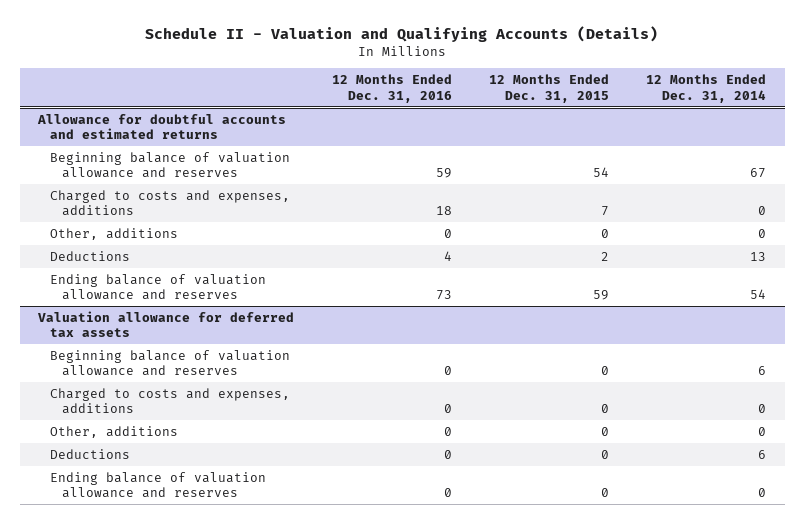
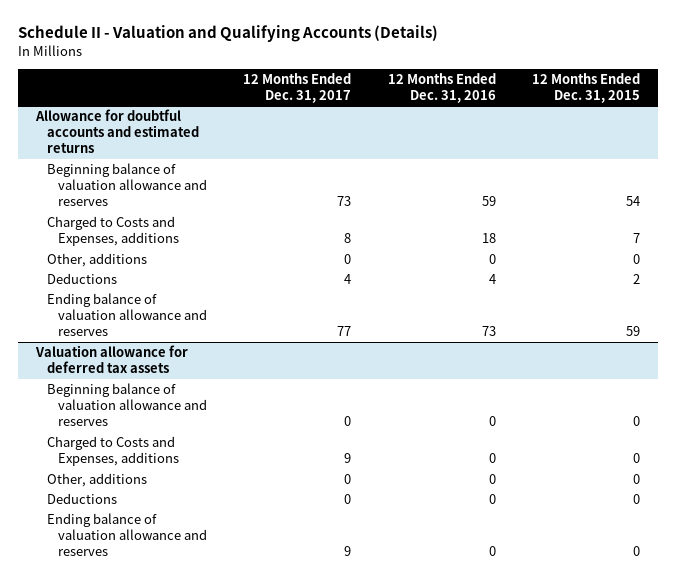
- | 12 Months Ended Dec. 31, 2016 | 12 Months Ended Dec. 31, 2015 | 12 Months Ended Dec. 31, 2014
+ | 12 Months Ended Dec. 31, 2017 | 12 Months Ended Dec. 31, 2016 | 12 Months Ended Dec. 31, 2015
@ Allowance for doubtful accounts and estimated returns
- Charged to costs and expenses, additions | 18 | 7 | 0
+ Charged to Costs and Expenses, additions | 8 | 18 | 7
@ Valuation allowance for deferred tax assets
- Charged to costs and expenses, additions | 0 | 0 | 0
+ Charged to Costs and Expenses, additions | 9 | 0 | 0

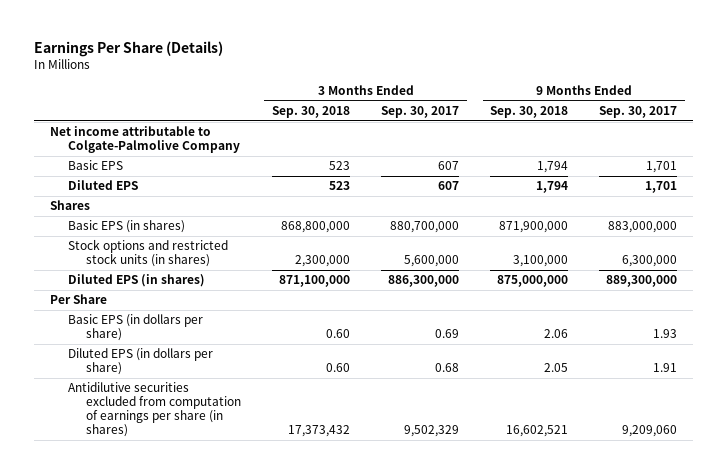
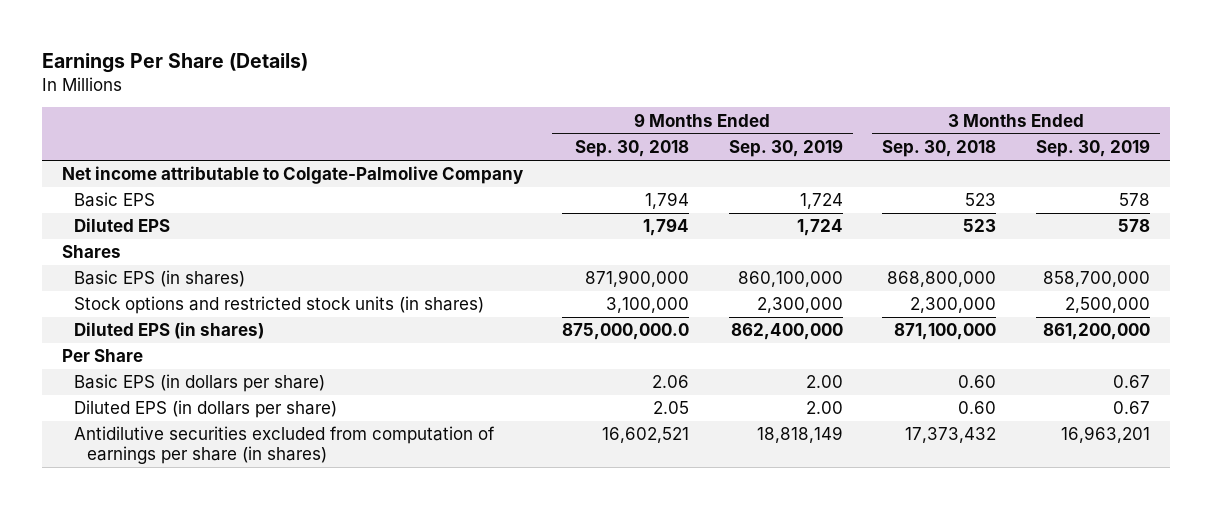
- | 3 Months Ended Sep. 30, 2018 | 3 Months Ended Sep. 30, 2017 | 9 Months Ended Sep. 30, 2018 | 9 Months Ended Sep. 30, 2017
+ | 9 Months Ended Sep. 30, 2018 | 9 Months Ended Sep. 30, 2019 | 3 Months Ended Sep. 30, 2018 | 3 Months Ended Sep. 30, 2019
- Diluted EPS (in shares) | 871,100,000 | 886,300,000 | 875,000,000 | 889,300,000
+ Diluted EPS (in shares) | 875,000,000.0 | 862,400,000 | 871,100,000 | 861,200,000

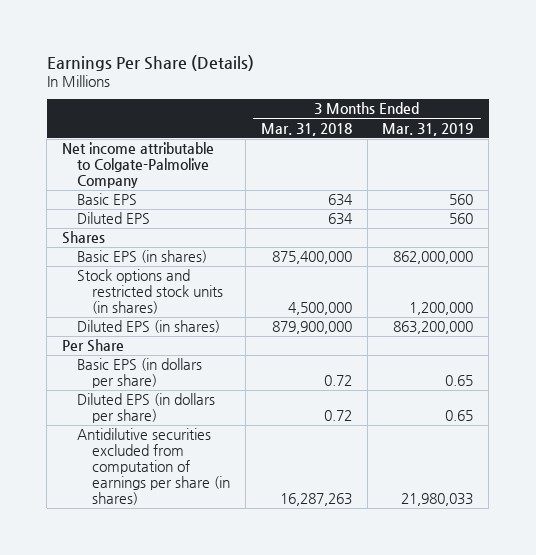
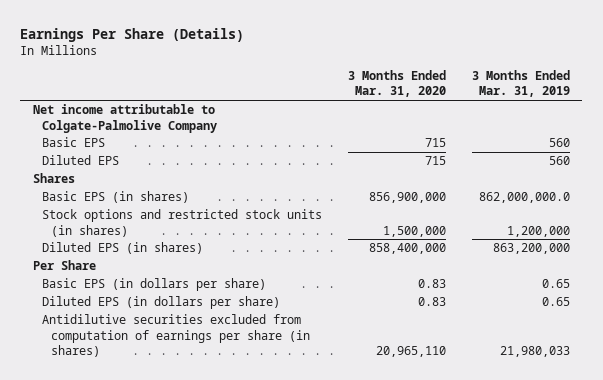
- | 3 Months Ended Mar. 31, 2018 | 3 Months Ended Mar. 31, 2019
+ | 3 Months Ended Mar. 31, 2020 | 3 Months Ended Mar. 31, 2019
- Basic EPS (in shares) | 875,400,000 | 862,000,000
+ Basic EPS (in shares) | 856,900,000 | 862,000,000.0

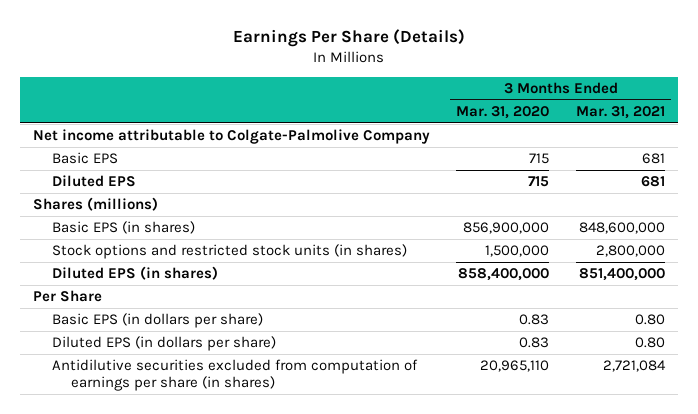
- | 3 Months Ended Mar. 31, 2020 | 3 Months Ended Mar. 31, 2019
+ | 3 Months Ended Mar. 31, 2020 | 3 Months Ended Mar. 31, 2021
- Shares
+ Shares (millions)

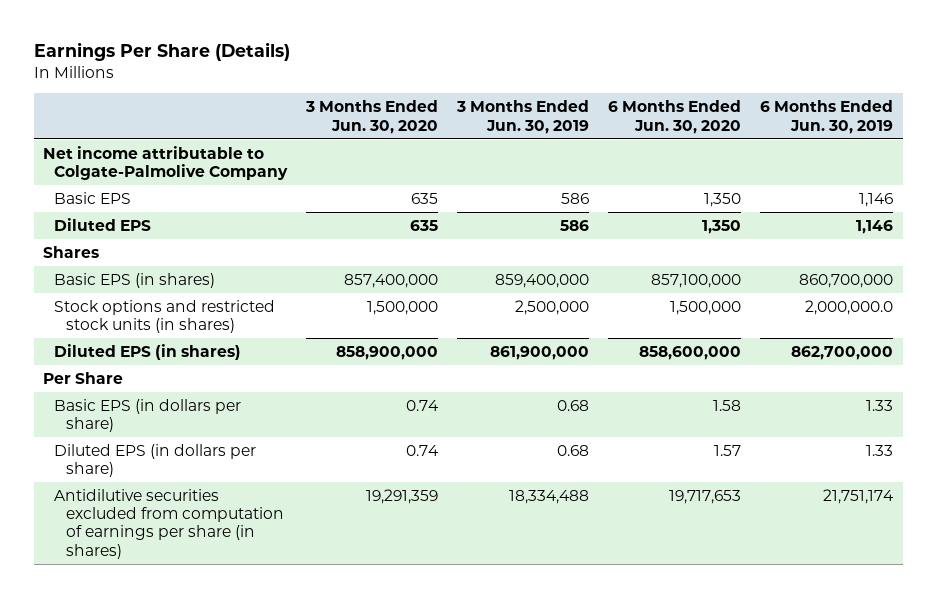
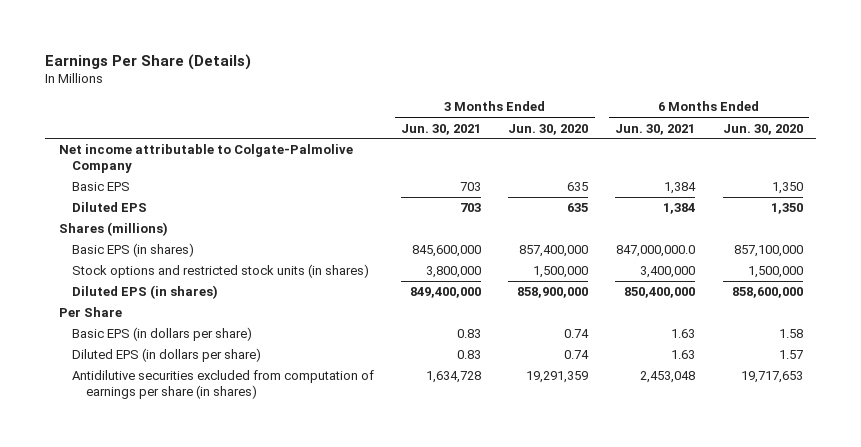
- | 3 Months Ended Jun. 30, 2020 | 3 Months Ended Jun. 30, 2019 | 6 Months Ended Jun. 30, 2020 | 6 Months Ended Jun. 30, 2019
+ | 3 Months Ended Jun. 30, 2021 | 3 Months Ended Jun. 30, 2020 | 6 Months Ended Jun. 30, 2021 | 6 Months Ended Jun. 30, 2020
- Shares
+ Shares (millions)

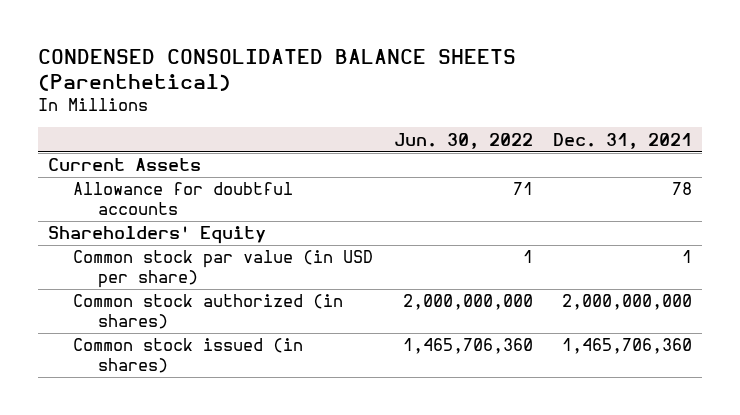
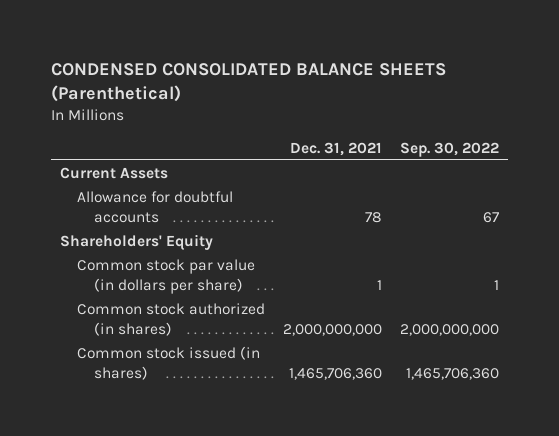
- | Jun. 30, 2022 | Dec. 31, 2021
+ | Dec. 31, 2021 | Sep. 30, 2022
- Common stock par value (in USD per share) | 1 | 1
+ Common stock par value (in dollars per share) | 1 | 1

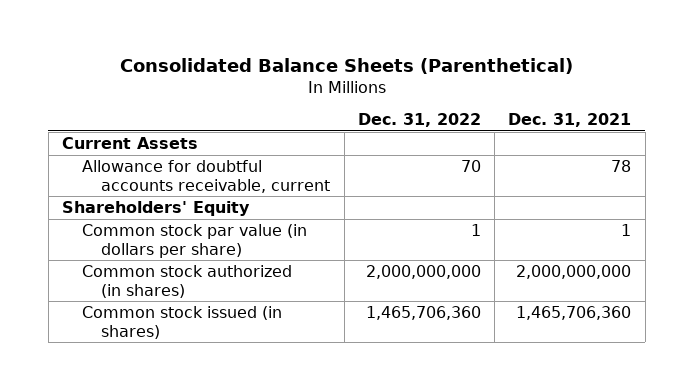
- CONDENSED CONSOLIDATED BALANCE SHEETS (Parenthetical)
+ Consolidated Balance Sheets (Parenthetical)
- | Dec. 31, 2021 | Sep. 30, 2022
+ | Dec. 31, 2022 | Dec. 31, 2021
- Allowance for doubtful accounts | 78 | 67
+ Allowance for doubtful accounts receivable, current | 70 | 78

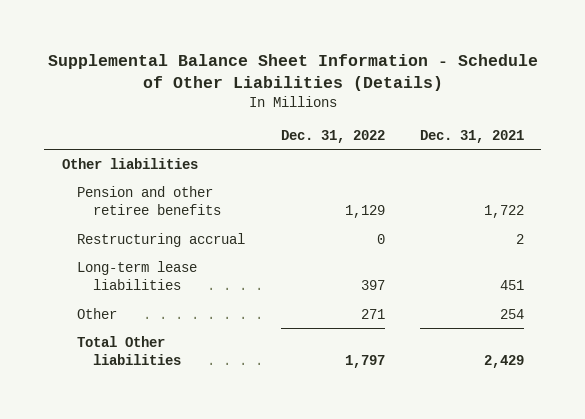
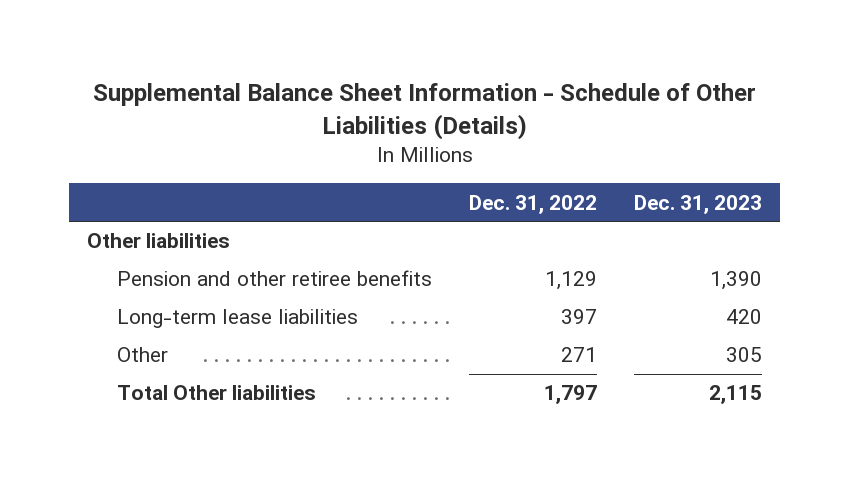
- | Dec. 31, 2022 | Dec. 31, 2021
+ | Dec. 31, 2022 | Dec. 31, 2023
- Restructuring accrual | 0 | 2

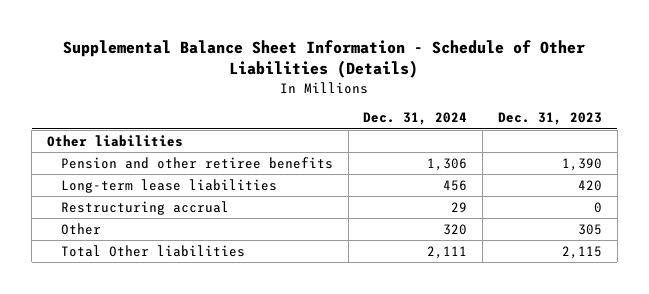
- | Dec. 31, 2022 | Dec. 31, 2023
+ | Dec. 31, 2024 | Dec. 31, 2023
+ Restructuring accrual | 29 | 0

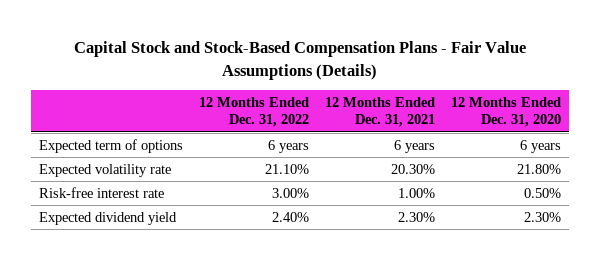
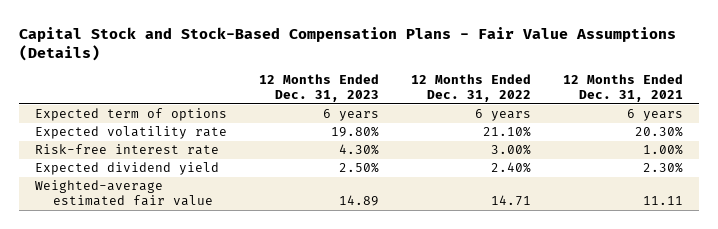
- | 12 Months Ended Dec. 31, 2022 | 12 Months Ended Dec. 31, 2021 | 12 Months Ended Dec. 31, 2020
+ | 12 Months Ended Dec. 31, 2023 | 12 Months Ended Dec. 31, 2022 | 12 Months Ended Dec. 31, 2021
+ Weighted-average estimated fair value | 14.89 | 14.71 | 11.11

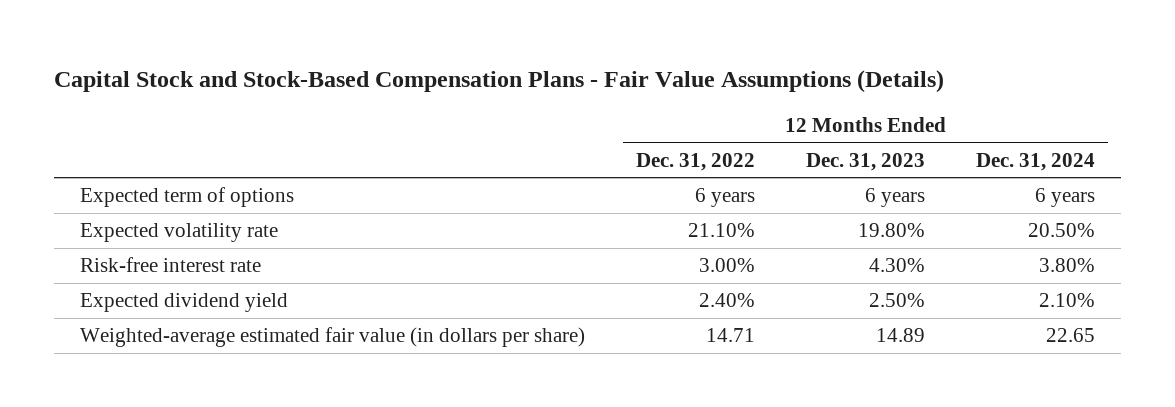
- | 12 Months Ended Dec. 31, 2023 | 12 Months Ended Dec. 31, 2022 | 12 Months Ended Dec. 31, 2021
+ | 12 Months Ended Dec. 31, 2022 | 12 Months Ended Dec. 31, 2023 | 12 Months Ended Dec. 31, 2024
- Weighted-average estimated fair value | 14.89 | 14.71 | 11.11
+ Weighted-average estimated fair value (in dollars per share) | 14.71 | 14.89 | 22.65

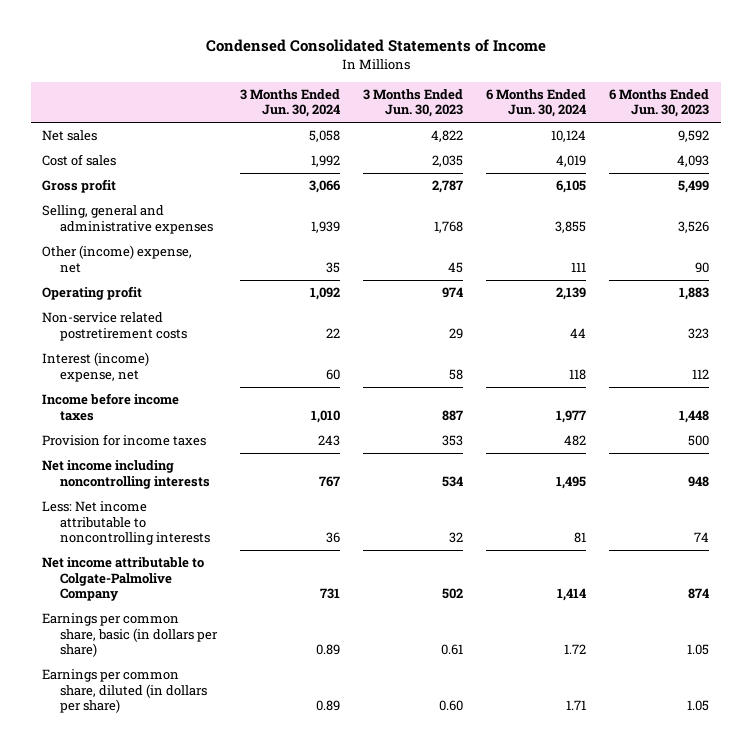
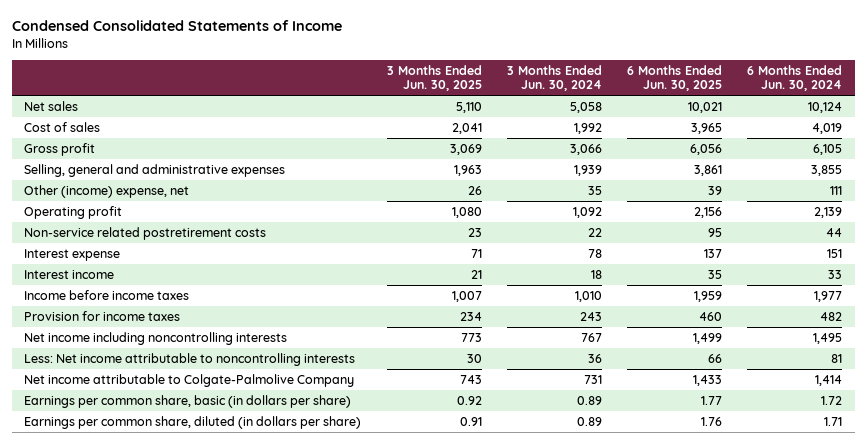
- | 3 Months Ended Jun. 30, 2024 | 3 Months Ended Jun. 30, 2023 | 6 Months Ended Jun. 30, 2024 | 6 Months Ended Jun. 30, 2023
+ | 3 Months Ended Jun. 30, 2025 | 3 Months Ended Jun. 30, 2024 | 6 Months Ended Jun. 30, 2025 | 6 Months Ended Jun. 30, 2024
- Interest (income) expense, net | 60 | 58 | 118 | 112
+ Interest expense | 71 | 78 | 137 | 151
+ Interest income | 21 | 18 | 35 | 33

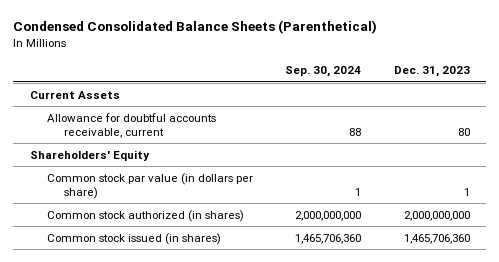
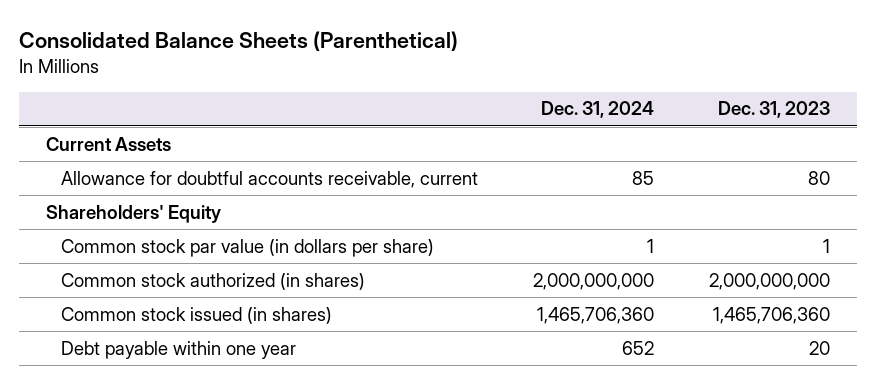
- Condensed Consolidated Balance Sheets (Parenthetical)
+ Consolidated Balance Sheets (Parenthetical)
- | Sep. 30, 2024 | Dec. 31, 2023
+ | Dec. 31, 2024 | Dec. 31, 2023
+ Debt payable within one year | 652 | 20

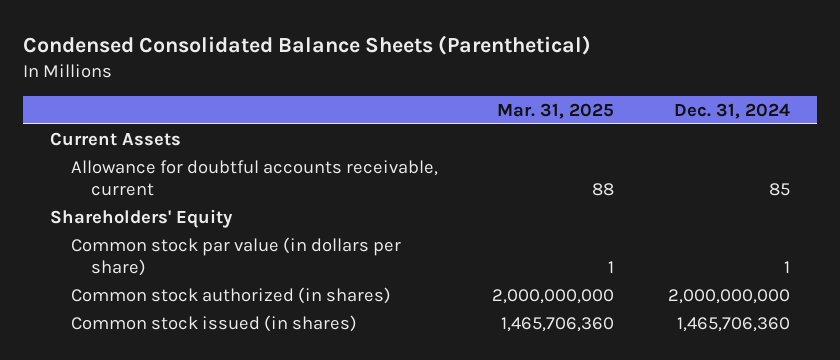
- Consolidated Balance Sheets (Parenthetical)
+ Condensed Consolidated Balance Sheets (Parenthetical)
- | Dec. 31, 2024 | Dec. 31, 2023
+ | Mar. 31, 2025 | Dec. 31, 2024
- Debt payable within one year | 652 | 20

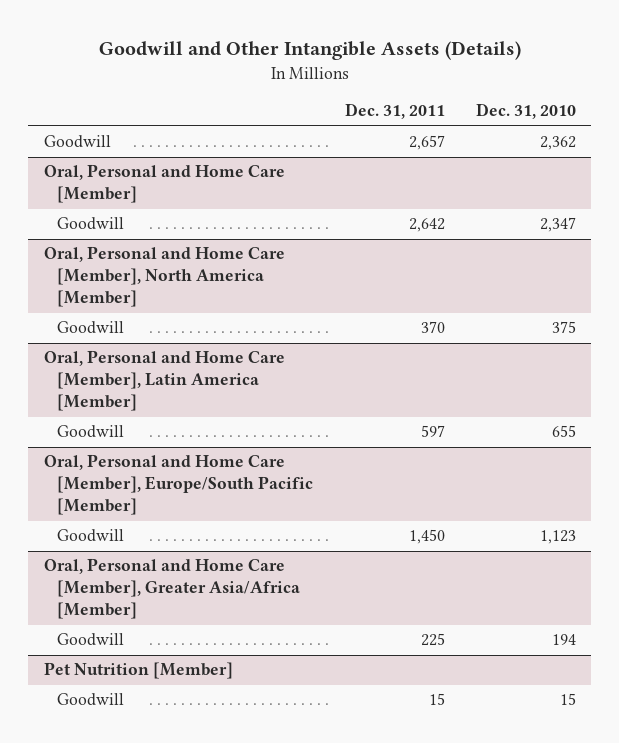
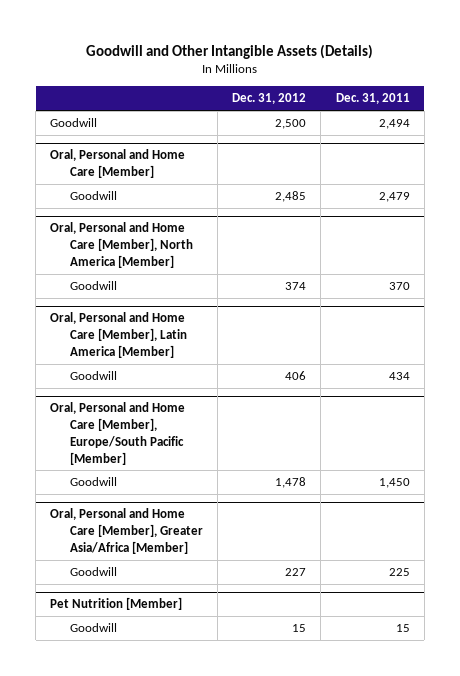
- | Dec. 31, 2011 | Dec. 31, 2010
+ | Dec. 31, 2012 | Dec. 31, 2011
- Goodwill | 2,657 | 2,362
+ Goodwill | 2,500 | 2,494
@ Oral, Personal and Home Care [Member]
- Goodwill | 2,642 | 2,347
+ Goodwill | 2,485 | 2,479
@ Oral, Personal and Home Care [Member], Latin America [Member]
- Goodwill | 597 | 655
+ Goodwill | 406 | 434

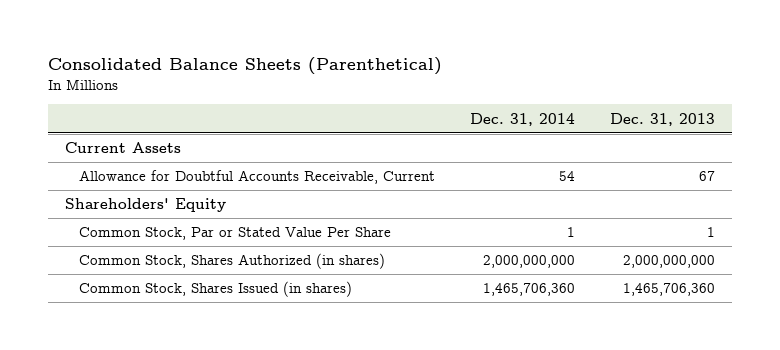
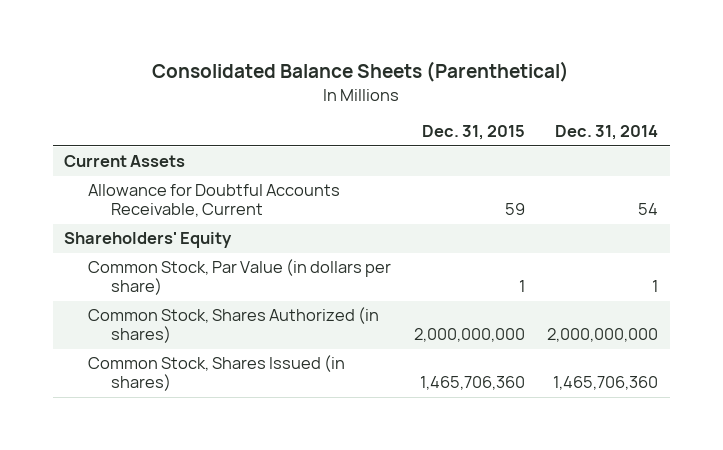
- | Dec. 31, 2014 | Dec. 31, 2013
+ | Dec. 31, 2015 | Dec. 31, 2014
- Common Stock, Par or Stated Value Per Share | 1 | 1
+ Common Stock, Par Value (in dollars per share) | 1 | 1

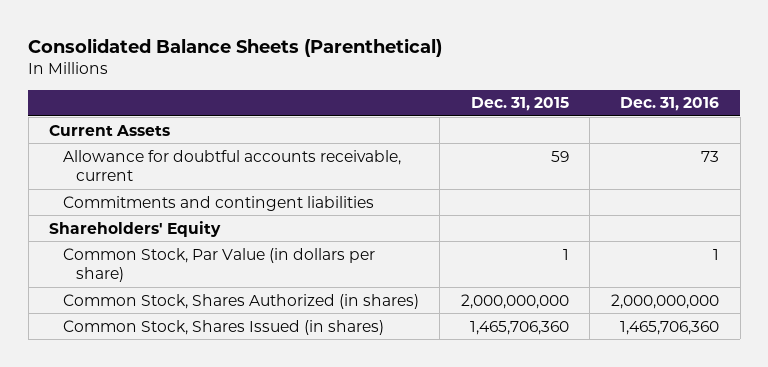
- | Dec. 31, 2015 | Dec. 31, 2014
+ | Dec. 31, 2015 | Dec. 31, 2016
- Allowance for Doubtful Accounts Receivable, Current | 59 | 54
+ Allowance for doubtful accounts receivable, current | 59 | 73
+ Commitments and contingent liabilities

